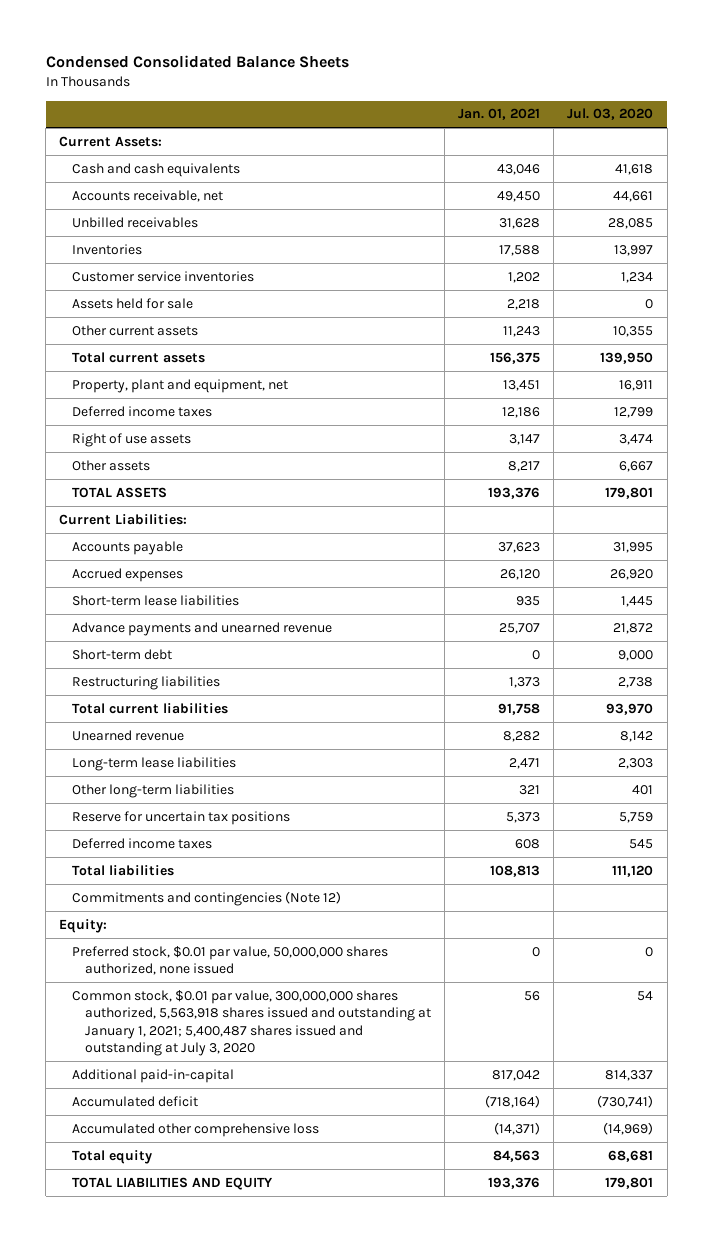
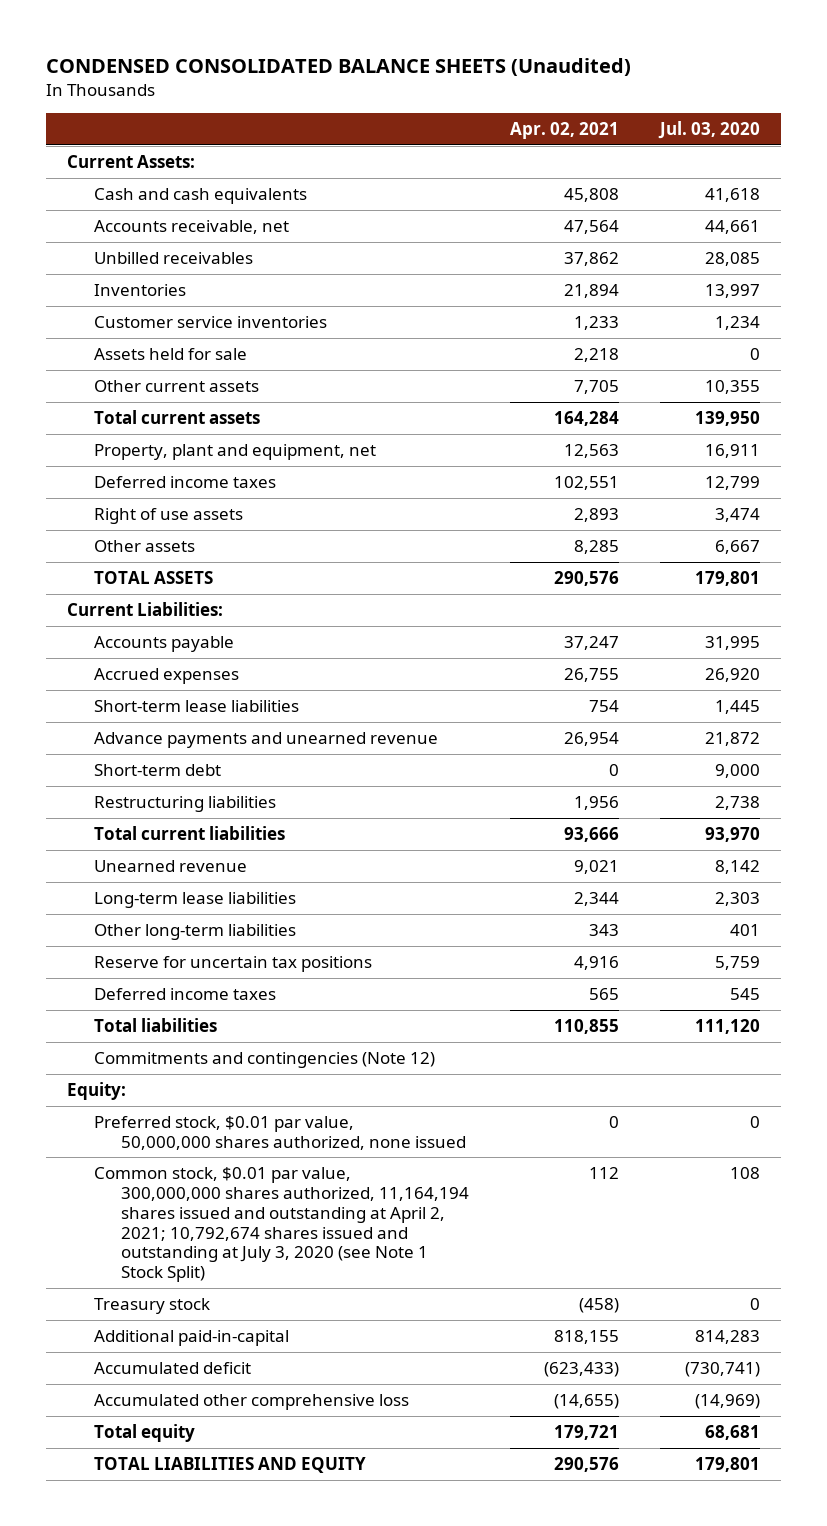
- Condensed Consolidated Balance Sheets
+ CONDENSED CONSOLIDATED BALANCE SHEETS (Unaudited)
- | Jan. 01, 2021 | Jul. 03, 2020
+ | Apr. 02, 2021 | Jul. 03, 2020
- Common stock, $0.01 par value, 300,000,000 shares authorized, 5,563,918 shares issued and outstanding at January 1, 2021; 5,400,487 shares issued and outstanding at July 3, 2020 | 56 | 54
- Additional paid-in-capital | 817,042 | 814,337
+ Common stock, $0.01 par value, 300,000,000 shares authorized, 11,164,194 shares issued and outstanding at April 2, 2021; 10,792,674 shares issued and outstanding at July 3, 2020 (see Note 1 Stock Split) | 112 | 108
+ Treasury stock | (458) | 0
+ Additional paid-in-capital | 818,155 | 814,283

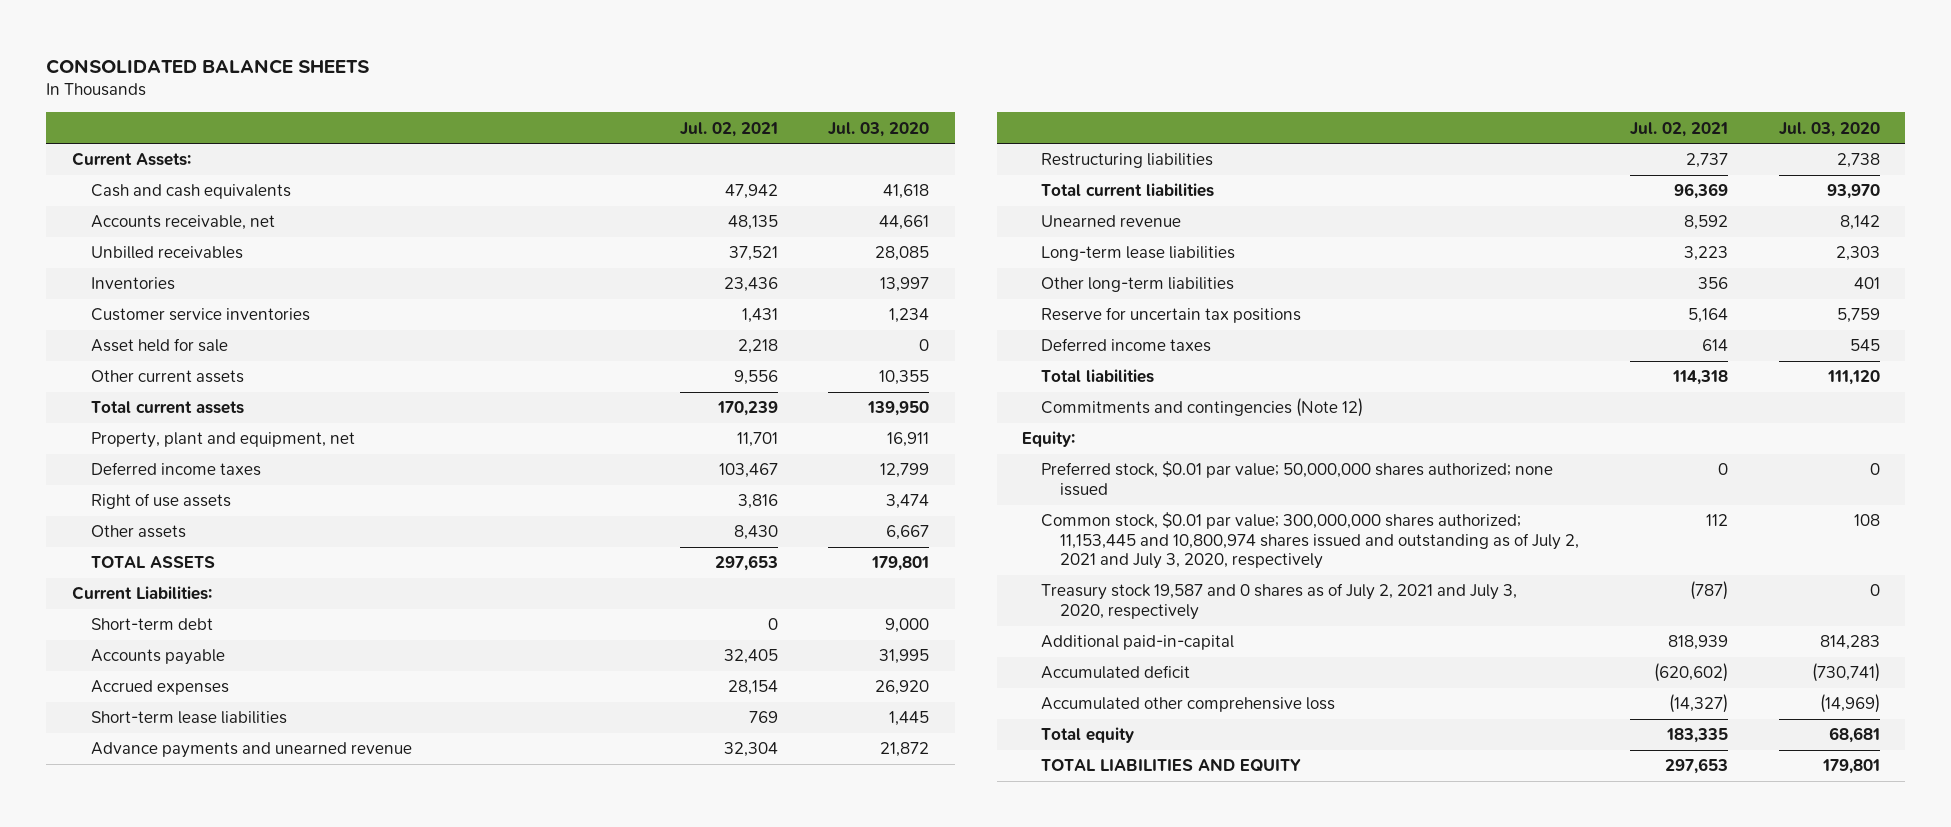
- CONDENSED CONSOLIDATED BALANCE SHEETS (Unaudited)
+ CONSOLIDATED BALANCE SHEETS
- | Apr. 02, 2021 | Jul. 03, 2020
+ | Jul. 02, 2021 | Jul. 03, 2020
- Assets held for sale | 2,218 | 0
+ Asset held for sale | 2,218 | 0
moved up: Short-term debt | 0 | 9,000
- Preferred stock, $0.01 par value, 50,000,000 shares authorized, none issued | 0 | 0
- Common stock, $0.01 par value, 300,000,000 shares authorized, 11,164,194 shares issued and outstanding at April 2, 2021; 10,792,674 shares issued and outstanding at July 3, 2020 (see Note 1 Stock Split) | 112 | 108
- Treasury stock | (458) | 0
+ Preferred stock, $0.01 par value; 50,000,000 shares authorized; none issued | 0 | 0
+ Common stock, $0.01 par value; 300,000,000 shares authorized; 11,153,445 and 10,800,974 shares issued and outstanding as of July 2, 2021 and July 3, 2020, respectively | 112 | 108
+ Treasury stock 19,587 and 0 shares as of July 2, 2021 and July 3, 2020, respectively | (787) | 0

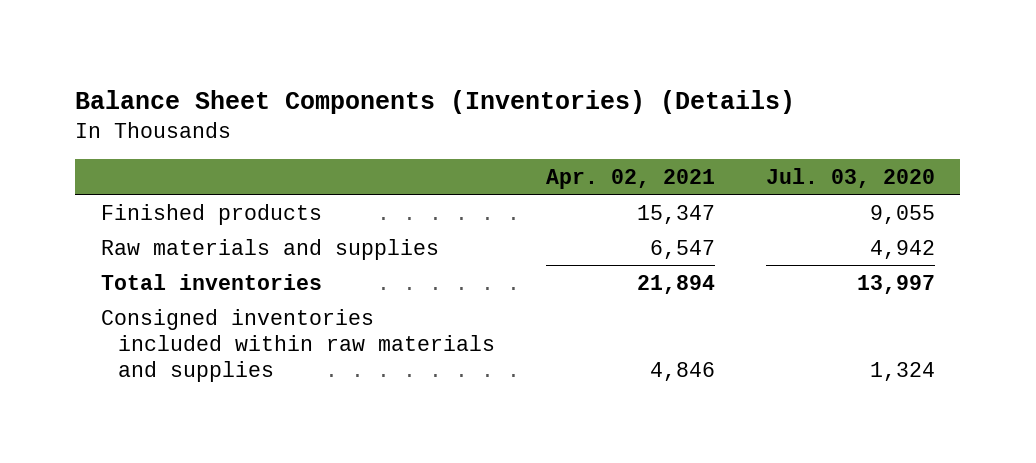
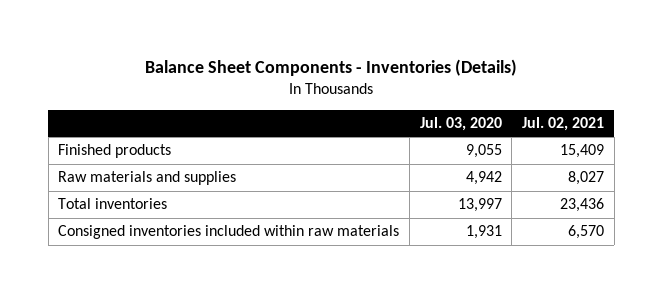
- Balance Sheet Components (Inventories) (Details)
+ Balance Sheet Components - Inventories (Details)
- | Apr. 02, 2021 | Jul. 03, 2020
+ | Jul. 03, 2020 | Jul. 02, 2021
- Consigned inventories included within raw materials and supplies | 4,846 | 1,324
+ Consigned inventories included within raw materials | 1,931 | 6,570

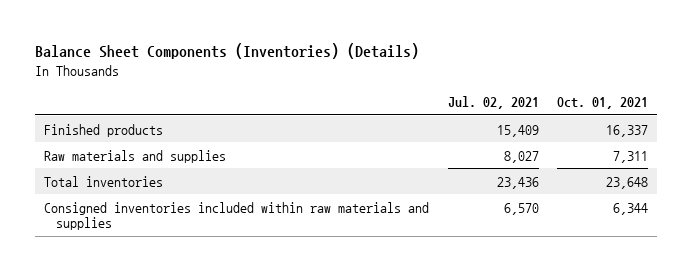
- Balance Sheet Components - Inventories (Details)
+ Balance Sheet Components (Inventories) (Details)
- | Jul. 03, 2020 | Jul. 02, 2021
+ | Jul. 02, 2021 | Oct. 01, 2021
- Consigned inventories included within raw materials | 1,931 | 6,570
+ Consigned inventories included within raw materials and supplies | 6,570 | 6,344

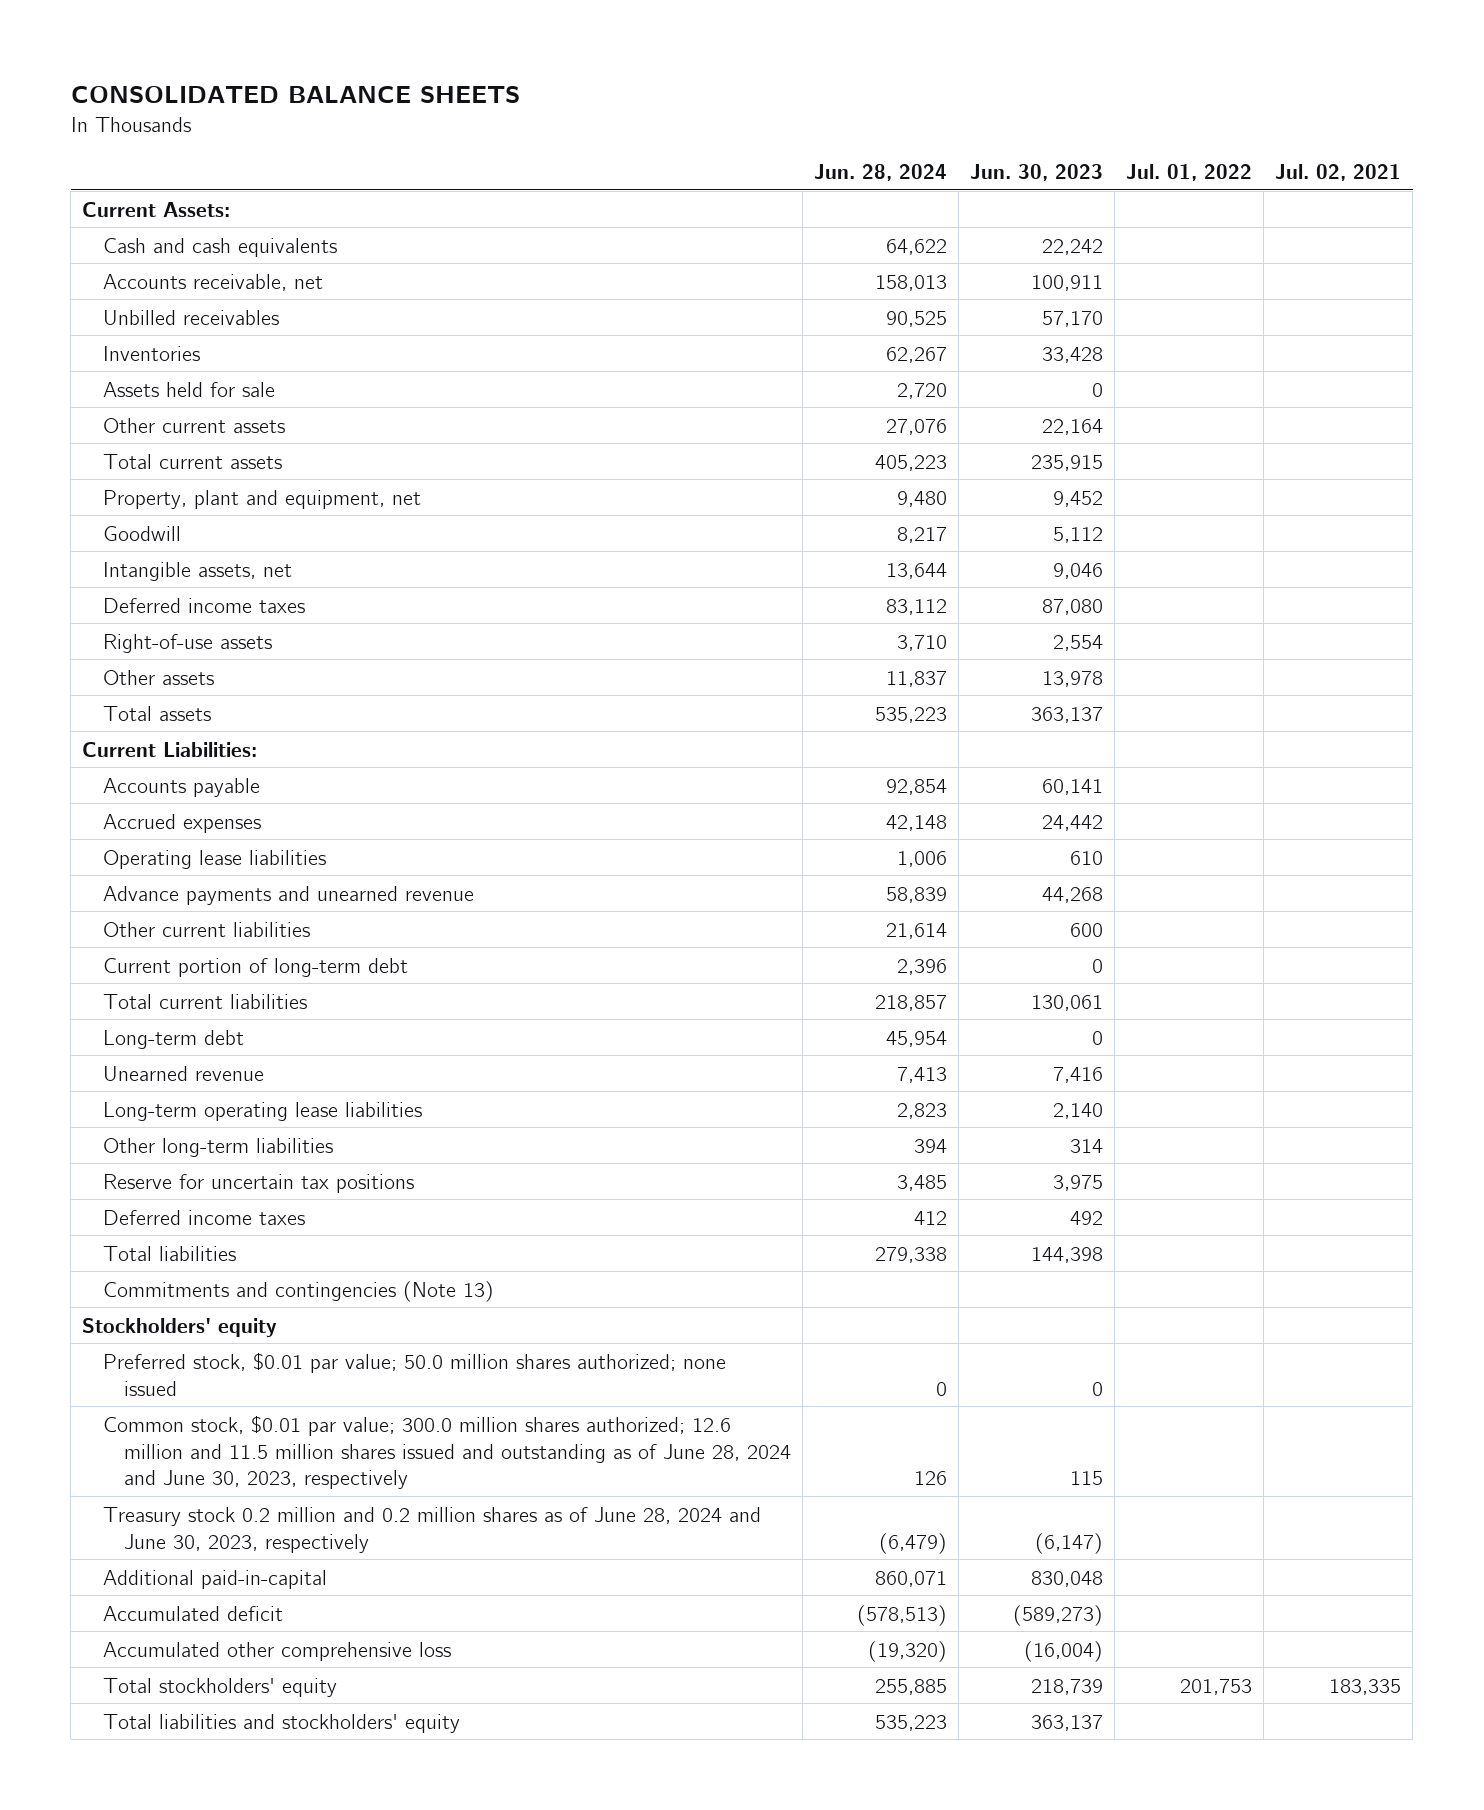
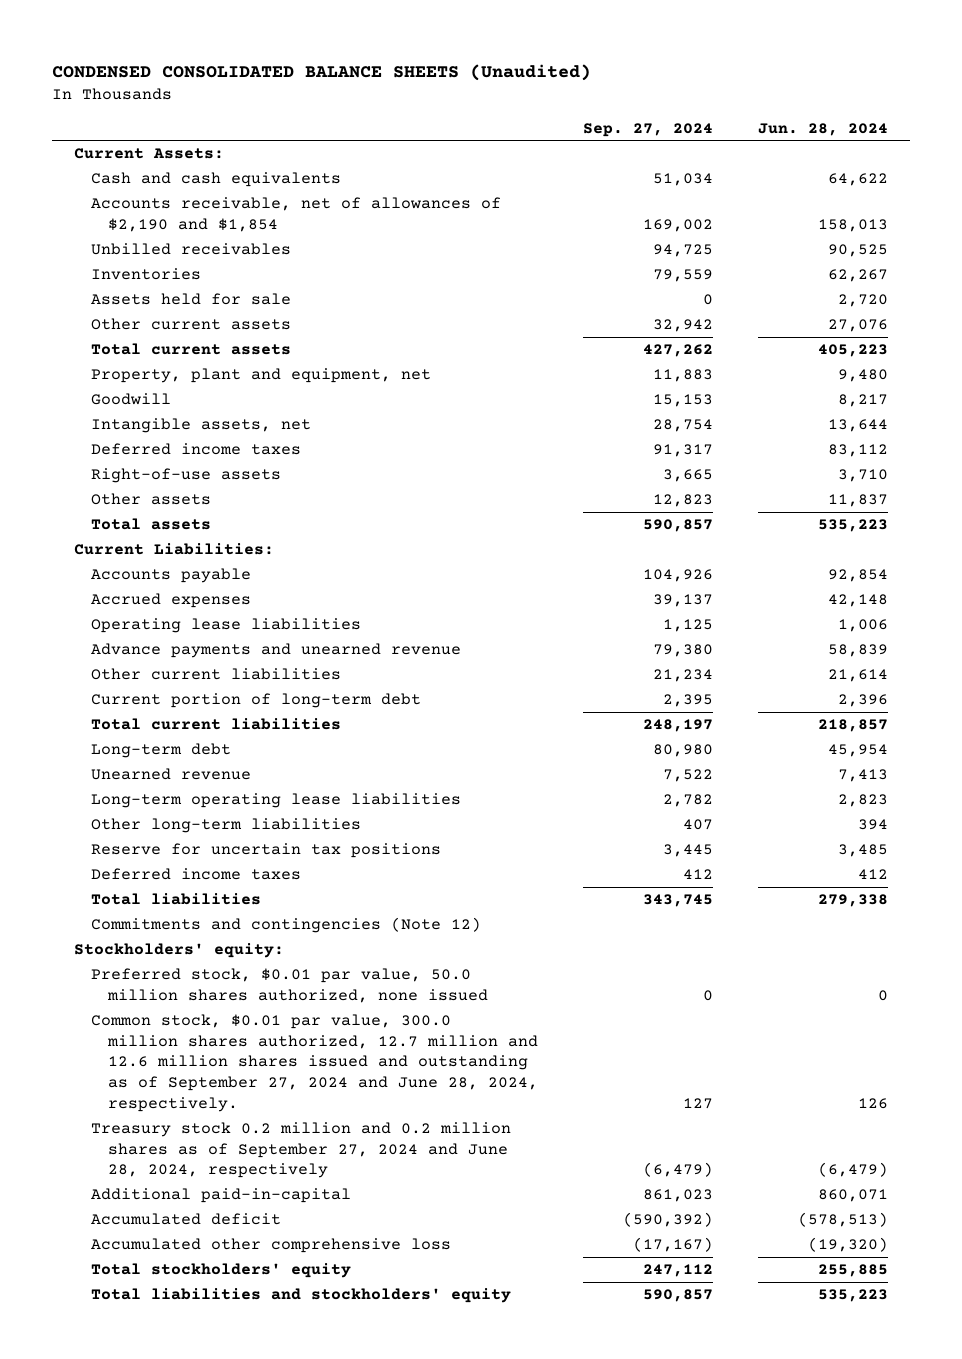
- CONSOLIDATED BALANCE SHEETS
+ CONDENSED CONSOLIDATED BALANCE SHEETS (Unaudited)
- | Jun. 28, 2024 | Jun. 30, 2023 | Jul. 01, 2022 | Jul. 02, 2021
+ | Sep. 27, 2024 | Jun. 28, 2024
- Accounts receivable, net | 158,013 | 100,911 | |
+ Accounts receivable, net of allowances of $2,190 and $1,854 | 169,002 | 158,013
- Commitments and contingencies (Note 13)
- Stockholders' equity
- Preferred stock, $0.01 par value; 50.0 million shares authorized; none issued | 0 | 0 | |
- Common stock, $0.01 par value; 300.0 million shares authorized; 12.6 million and 11.5 million shares issued and outstanding as of June 28, 2024 and June 30, 2023, respectively | 126 | 115 | |
- Treasury stock 0.2 million and 0.2 million shares as of June 28, 2024 and June 30, 2023, respectively | (6,479) | (6,147) | |
+ Commitments and contingencies (Note 12)
+ Stockholders' equity:
+ Preferred stock, $0.01 par value, 50.0 million shares authorized, none issued | 0 | 0
+ Common stock, $0.01 par value, 300.0 million shares authorized, 12.7 million and 12.6 million shares issued and outstanding as of September 27, 2024 and June 28, 2024, respectively. | 127 | 126
+ Treasury stock 0.2 million and 0.2 million shares as of September 27, 2024 and June 28, 2024, respectively | (6,479) | (6,479)

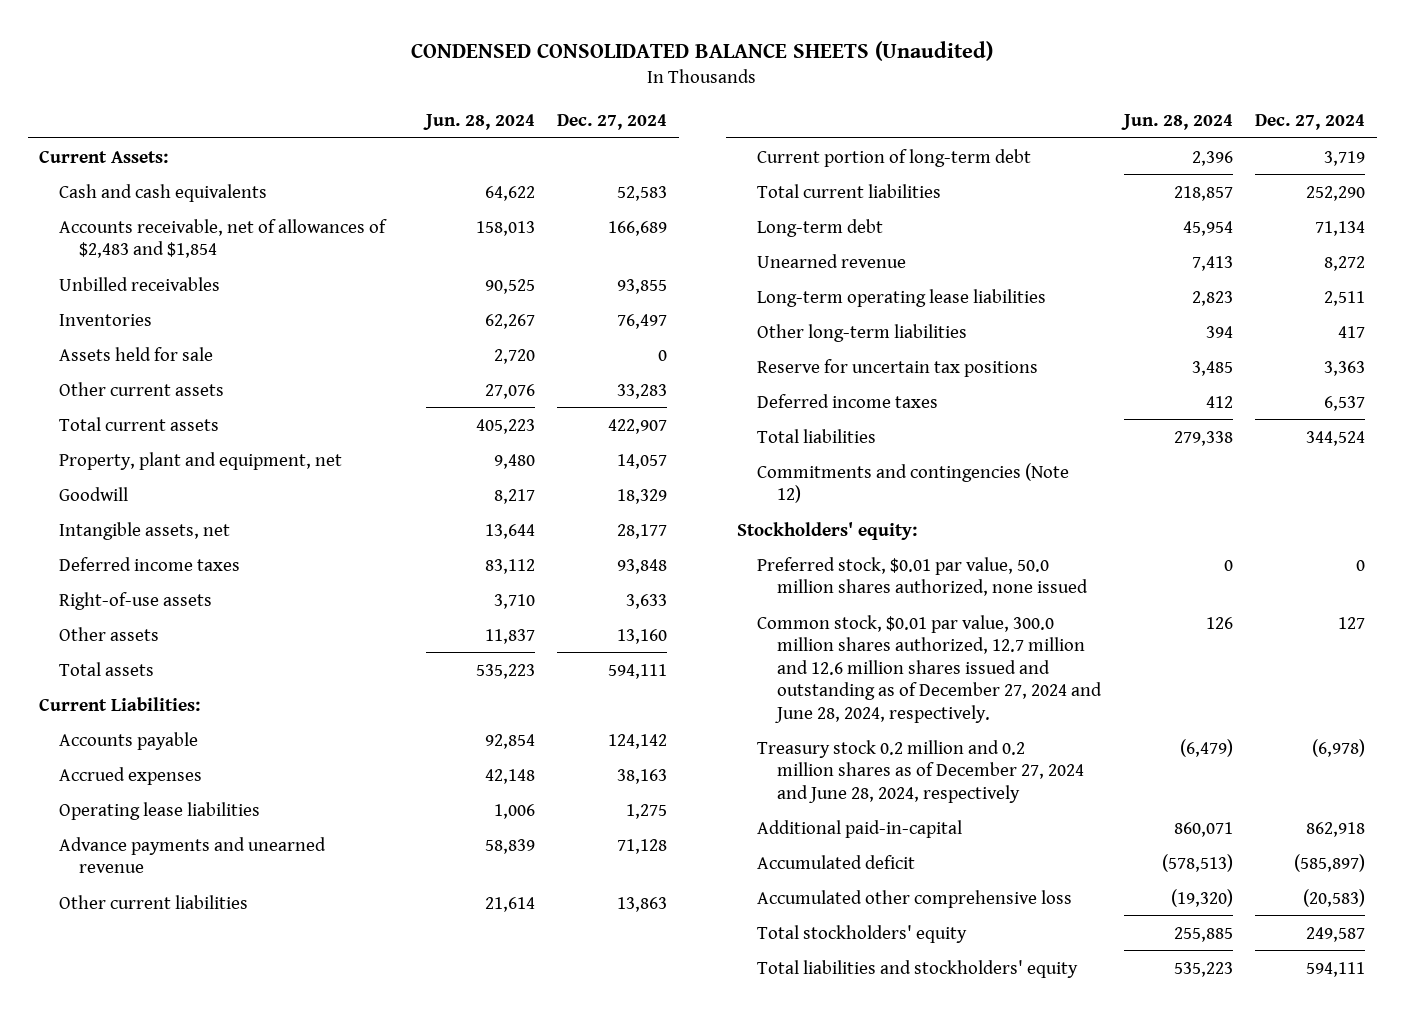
- | Sep. 27, 2024 | Jun. 28, 2024
+ | Jun. 28, 2024 | Dec. 27, 2024
- Accounts receivable, net of allowances of $2,190 and $1,854 | 169,002 | 158,013
+ Accounts receivable, net of allowances of $2,483 and $1,854 | 158,013 | 166,689
- Common stock, $0.01 par value, 300.0 million shares authorized, 12.7 million and 12.6 million shares issued and outstanding as of September 27, 2024 and June 28, 2024, respectively. | 127 | 126
- Treasury stock 0.2 million and 0.2 million shares as of September 27, 2024 and June 28, 2024, respectively | (6,479) | (6,479)
+ Common stock, $0.01 par value, 300.0 million shares authorized, 12.7 million and 12.6 million shares issued and outstanding as of December 27, 2024 and June 28, 2024, respectively. | 126 | 127
+ Treasury stock 0.2 million and 0.2 million shares as of December 27, 2024 and June 28, 2024, respectively | (6,479) | (6,978)

